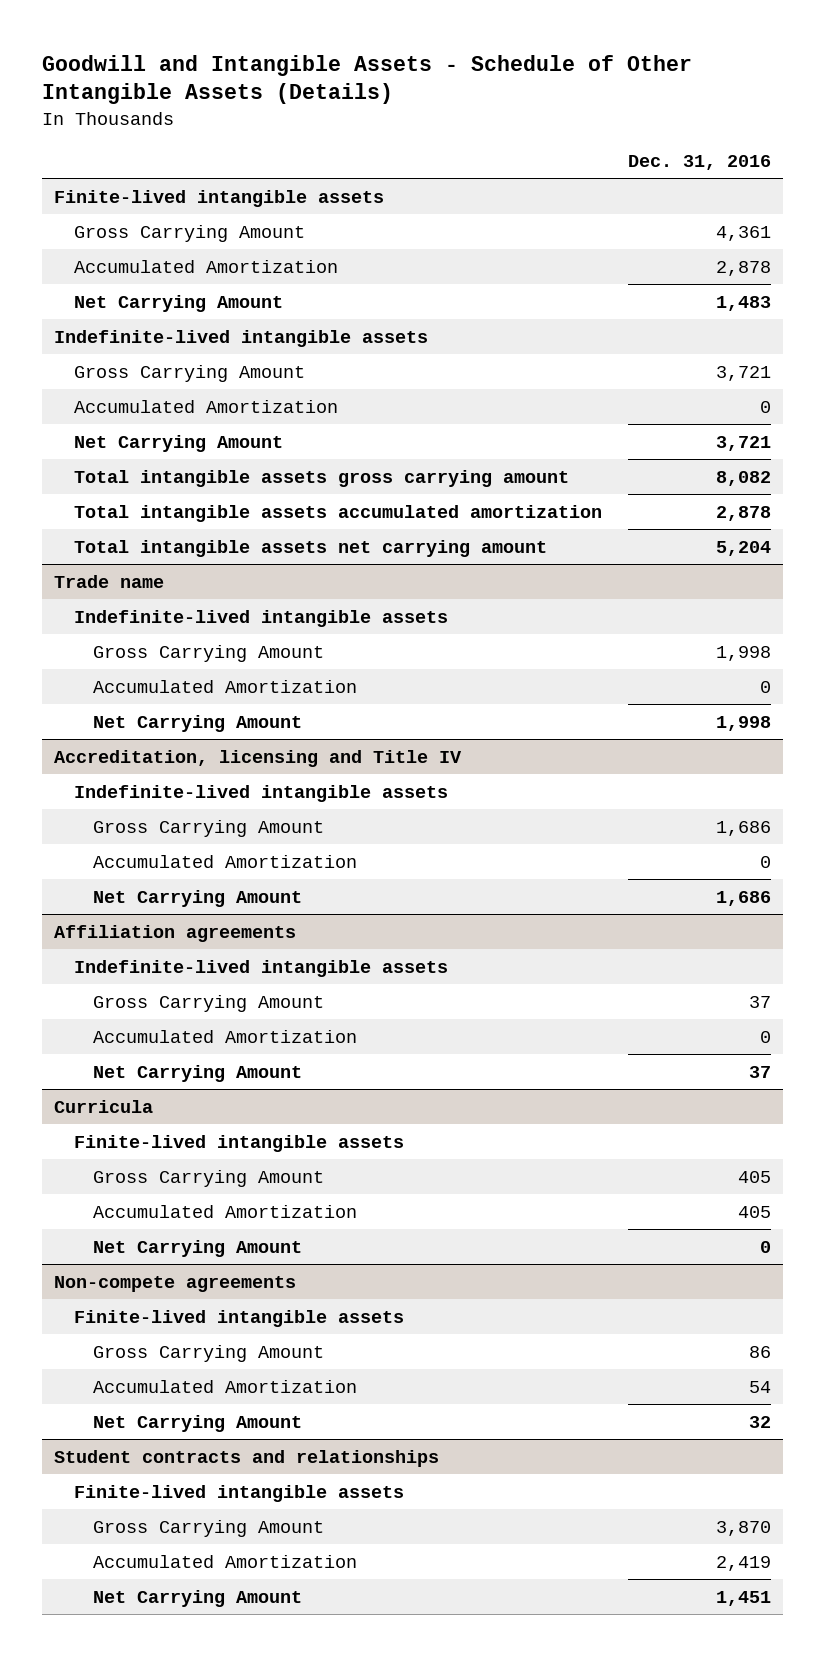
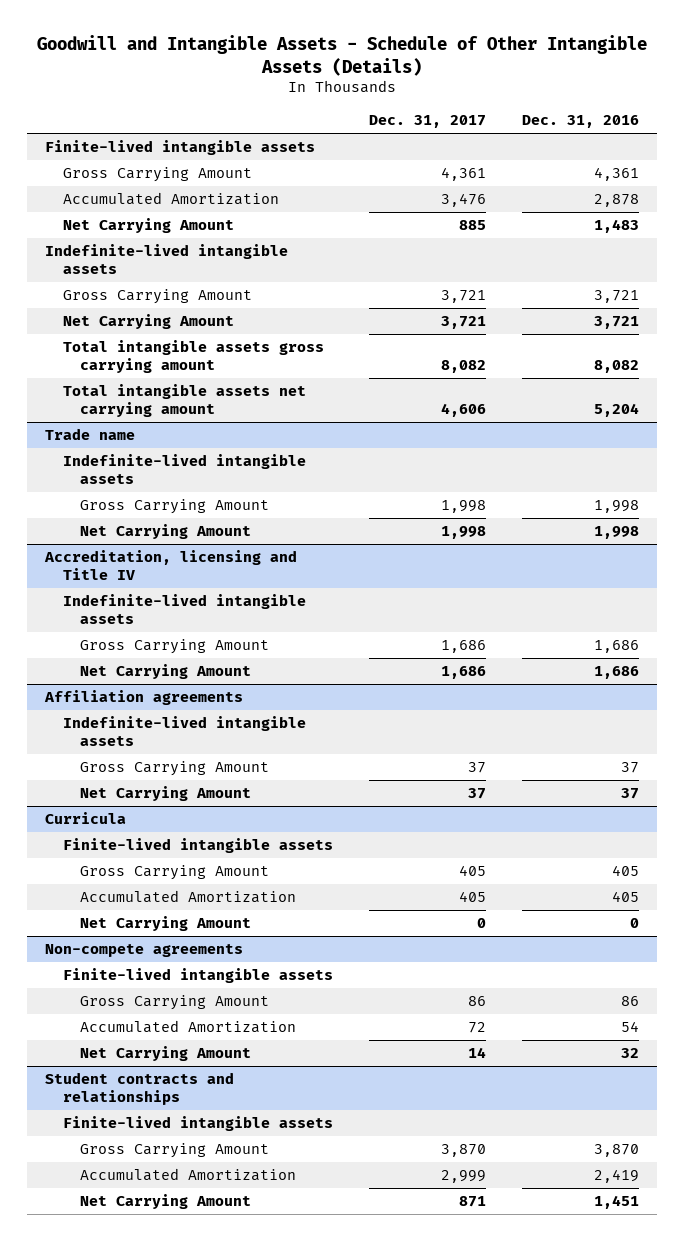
- | Dec. 31, 2016
+ | Dec. 31, 2017 | Dec. 31, 2016
- Accumulated Amortization | 0
- Total intangible assets accumulated amortization | 2,878
@ Trade name
- Accumulated Amortization | 0
@ Accreditation, licensing and Title IV
- Accumulated Amortization | 0
@ Affiliation agreements
- Accumulated Amortization | 0

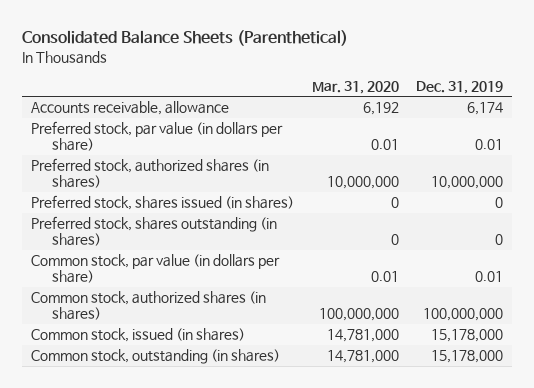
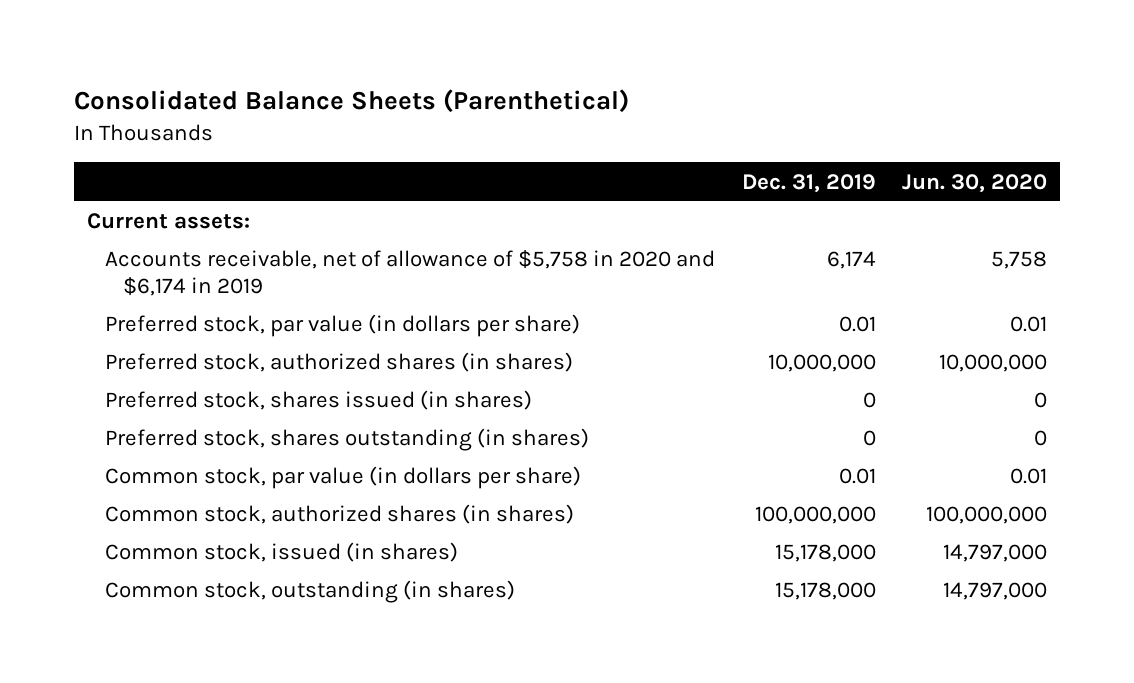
- | Mar. 31, 2020 | Dec. 31, 2019
+ | Dec. 31, 2019 | Jun. 30, 2020
- Accounts receivable, allowance | 6,192 | 6,174
+ Current assets:
+ Accounts receivable, net of allowance of $5,758 in 2020 and $6,174 in 2019 | 6,174 | 5,758

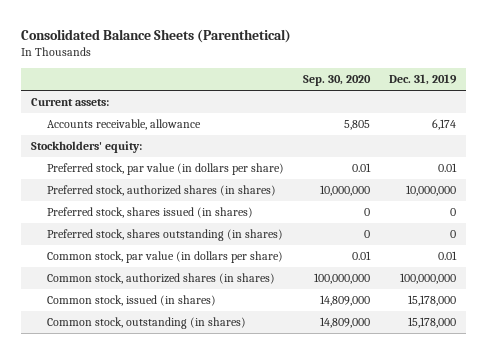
- | Dec. 31, 2019 | Jun. 30, 2020
+ | Sep. 30, 2020 | Dec. 31, 2019
- Accounts receivable, net of allowance of $5,758 in 2020 and $6,174 in 2019 | 6,174 | 5,758
+ Accounts receivable, allowance | 5,805 | 6,174
+ Stockholders' equity:

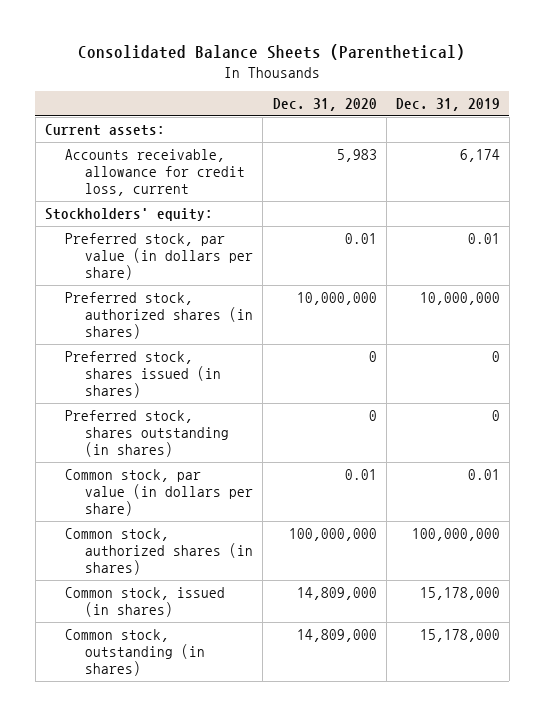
- | Sep. 30, 2020 | Dec. 31, 2019
+ | Dec. 31, 2020 | Dec. 31, 2019
- Accounts receivable, allowance | 5,805 | 6,174
+ Accounts receivable, allowance for credit loss, current | 5,983 | 6,174

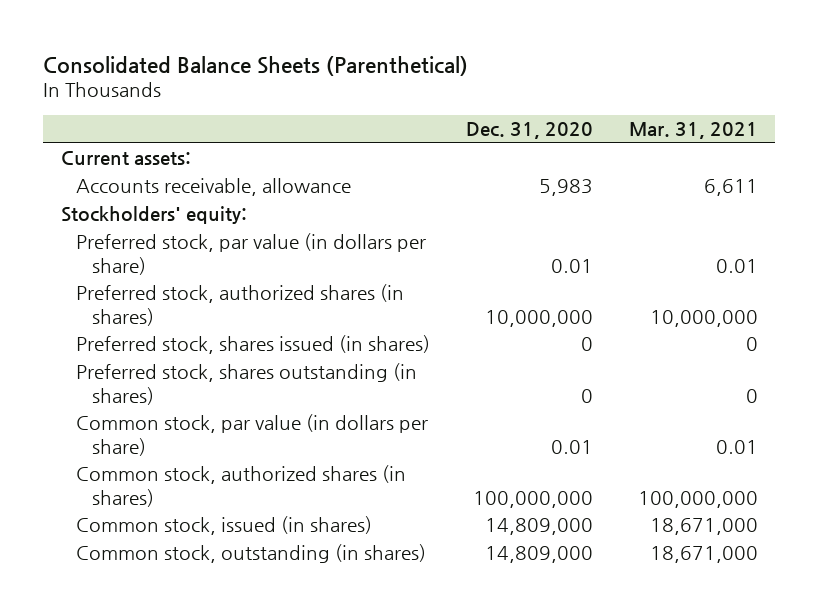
- | Dec. 31, 2020 | Dec. 31, 2019
+ | Dec. 31, 2020 | Mar. 31, 2021
- Accounts receivable, allowance for credit loss, current | 5,983 | 6,174
+ Accounts receivable, allowance | 5,983 | 6,611

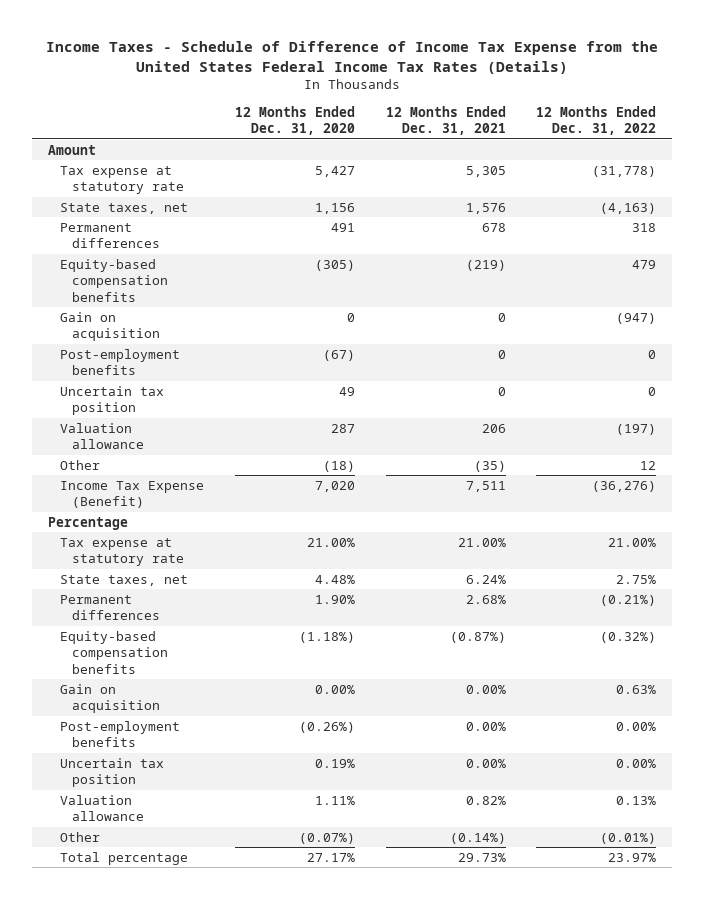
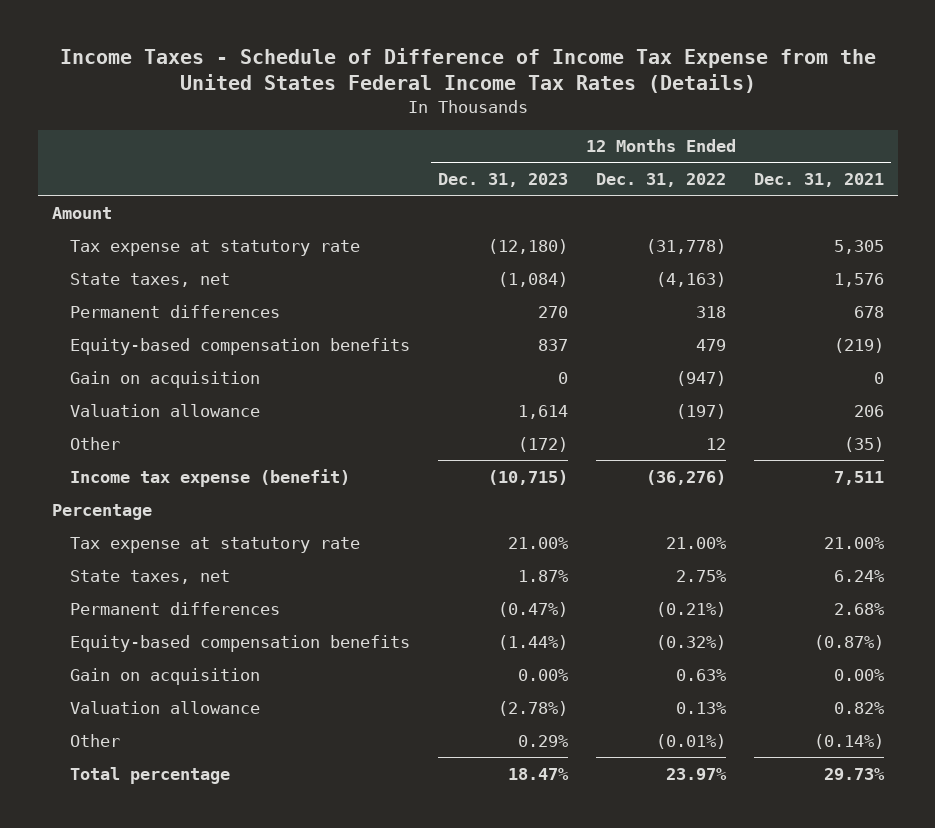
- | 12 Months Ended Dec. 31, 2020 | 12 Months Ended Dec. 31, 2021 | 12 Months Ended Dec. 31, 2022
+ | 12 Months Ended Dec. 31, 2023 | 12 Months Ended Dec. 31, 2022 | 12 Months Ended Dec. 31, 2021
- Post-employment benefits | (67) | 0 | 0
- Uncertain tax position | 49 | 0 | 0
- Income Tax Expense (Benefit) | 7,020 | 7,511 | (36,276)
+ Income tax expense (benefit) | (10,715) | (36,276) | 7,511
- Post-employment benefits | (0.26%) | 0.00% | 0.00%
- Uncertain tax position | 0.19% | 0.00% | 0.00%

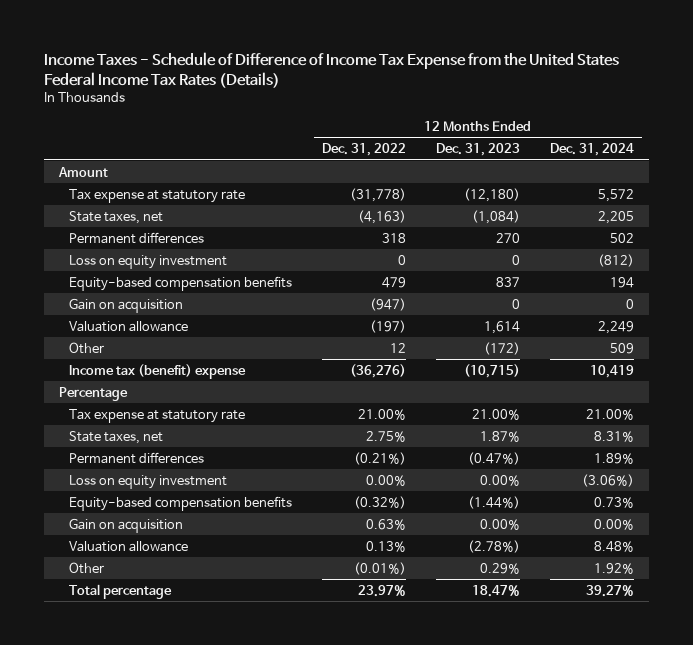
- | 12 Months Ended Dec. 31, 2023 | 12 Months Ended Dec. 31, 2022 | 12 Months Ended Dec. 31, 2021
+ | 12 Months Ended Dec. 31, 2022 | 12 Months Ended Dec. 31, 2023 | 12 Months Ended Dec. 31, 2024
+ Loss on equity investment | 0 | 0 | (812)
- Income tax expense (benefit) | (10,715) | (36,276) | 7,511
+ Income tax (benefit) expense | (36,276) | (10,715) | 10,419
+ Loss on equity investment | 0.00% | 0.00% | (3.06%)

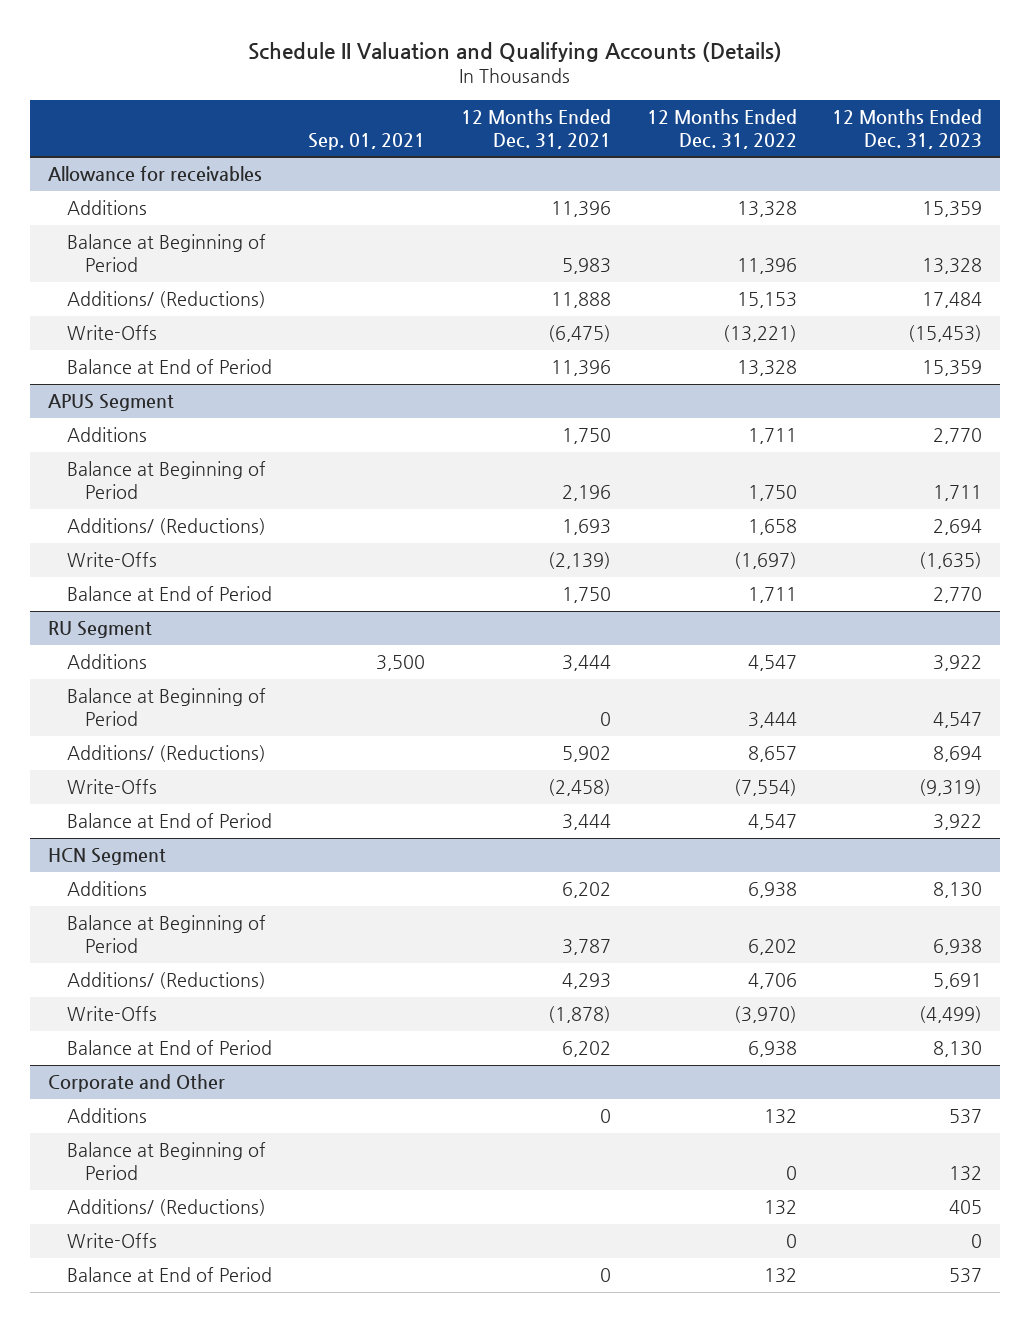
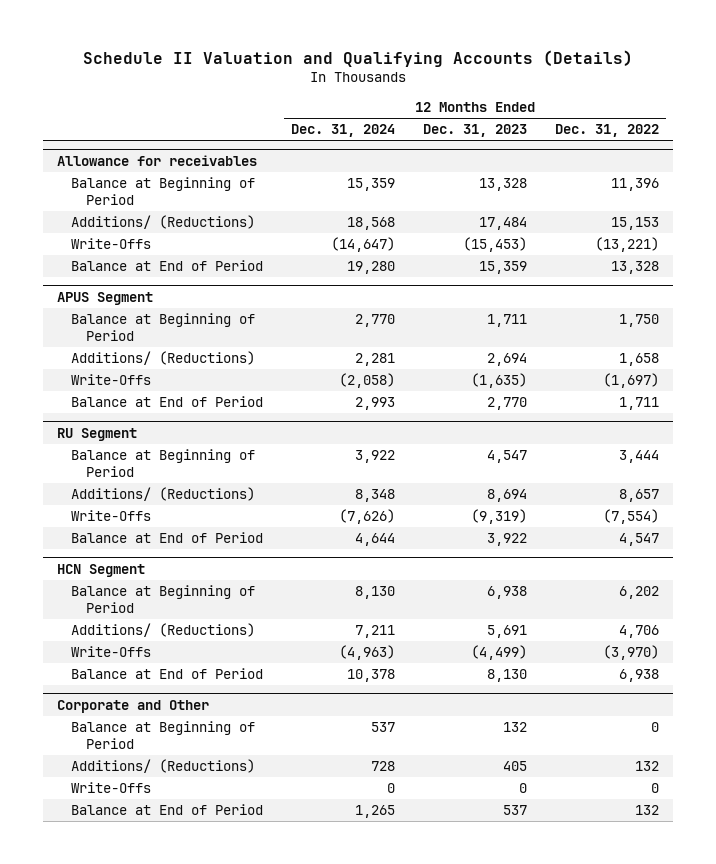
- | Sep. 01, 2021 | 12 Months Ended Dec. 31, 2021 | 12 Months Ended Dec. 31, 2022 | 12 Months Ended Dec. 31, 2023
+ | 12 Months Ended Dec. 31, 2024 | 12 Months Ended Dec. 31, 2023 | 12 Months Ended Dec. 31, 2022
@ Allowance for receivables
- Additions | | 11,396 | 13,328 | 15,359
@ APUS Segment
- Additions | | 1,750 | 1,711 | 2,770
@ RU Segment
- Additions | 3,500 | 3,444 | 4,547 | 3,922
@ HCN Segment
- Additions | | 6,202 | 6,938 | 8,130
@ Corporate and Other
- Additions | | 0 | 132 | 537

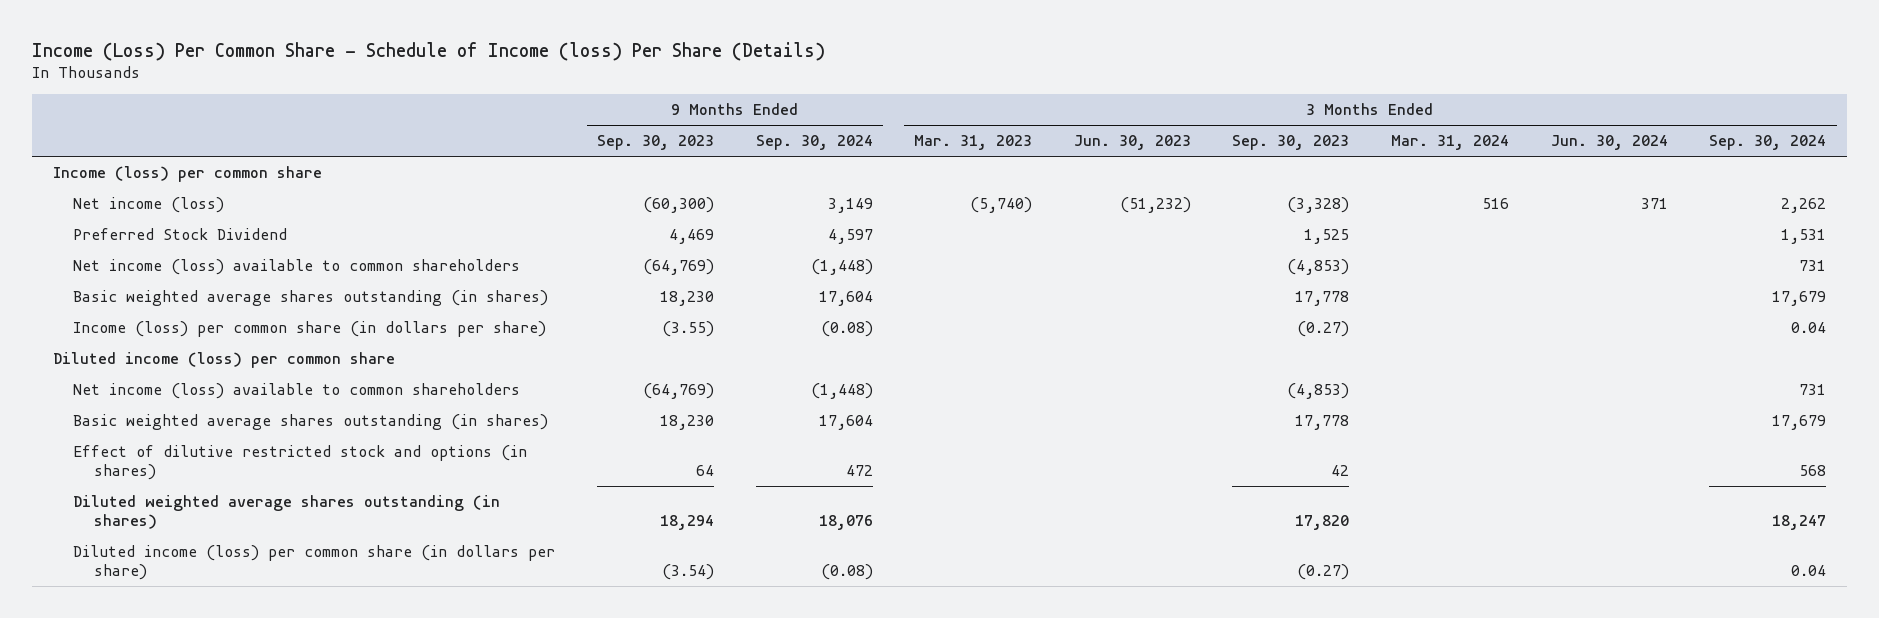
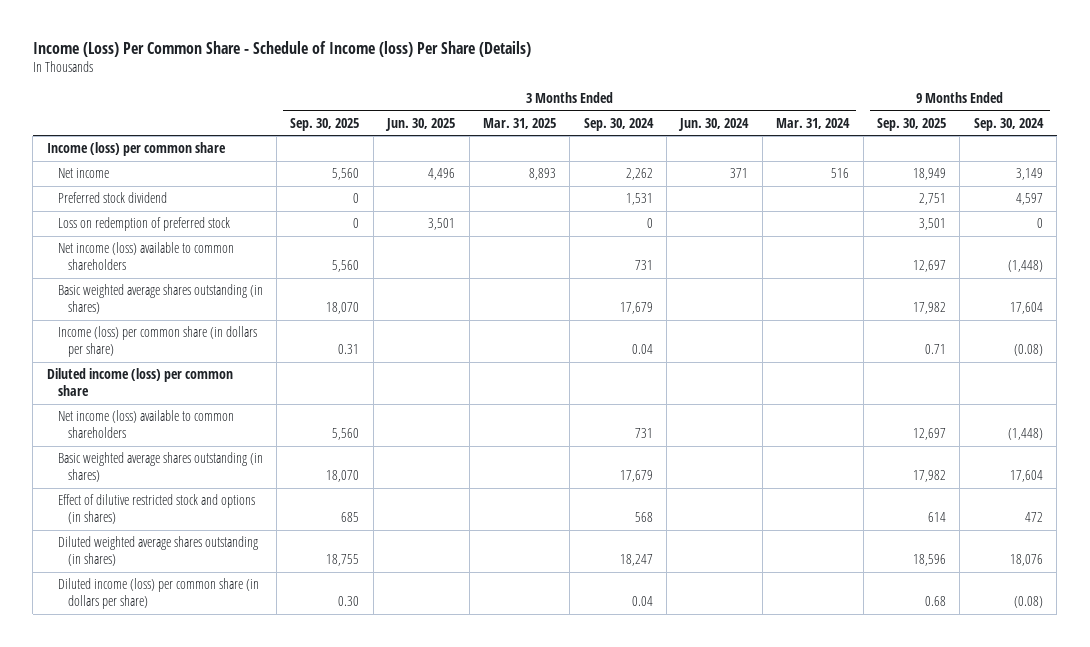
- | 9 Months Ended Sep. 30, 2023 | 9 Months Ended Sep. 30, 2024 | 3 Months Ended Mar. 31, 2023 | 3 Months Ended Jun. 30, 2023 | 3 Months Ended Sep. 30, 2023 | 3 Months Ended Mar. 31, 2024 | 3 Months Ended Jun. 30, 2024 | 3 Months Ended Sep. 30, 2024
+ | 3 Months Ended Sep. 30, 2025 | 3 Months Ended Jun. 30, 2025 | 3 Months Ended Mar. 31, 2025 | 3 Months Ended Sep. 30, 2024 | 3 Months Ended Jun. 30, 2024 | 3 Months Ended Mar. 31, 2024 | 9 Months Ended Sep. 30, 2025 | 9 Months Ended Sep. 30, 2024
- Net income (loss) | (60,300) | 3,149 | (5,740) | (51,232) | (3,328) | 516 | 371 | 2,262
- Preferred Stock Dividend | 4,469 | 4,597 | | | 1,525 | | | 1,531
+ Net income | 5,560 | 4,496 | 8,893 | 2,262 | 371 | 516 | 18,949 | 3,149
+ Preferred stock dividend | 0 | | | 1,531 | | | 2,751 | 4,597
+ Loss on redemption of preferred stock | 0 | 3,501 | | 0 | | | 3,501 | 0

